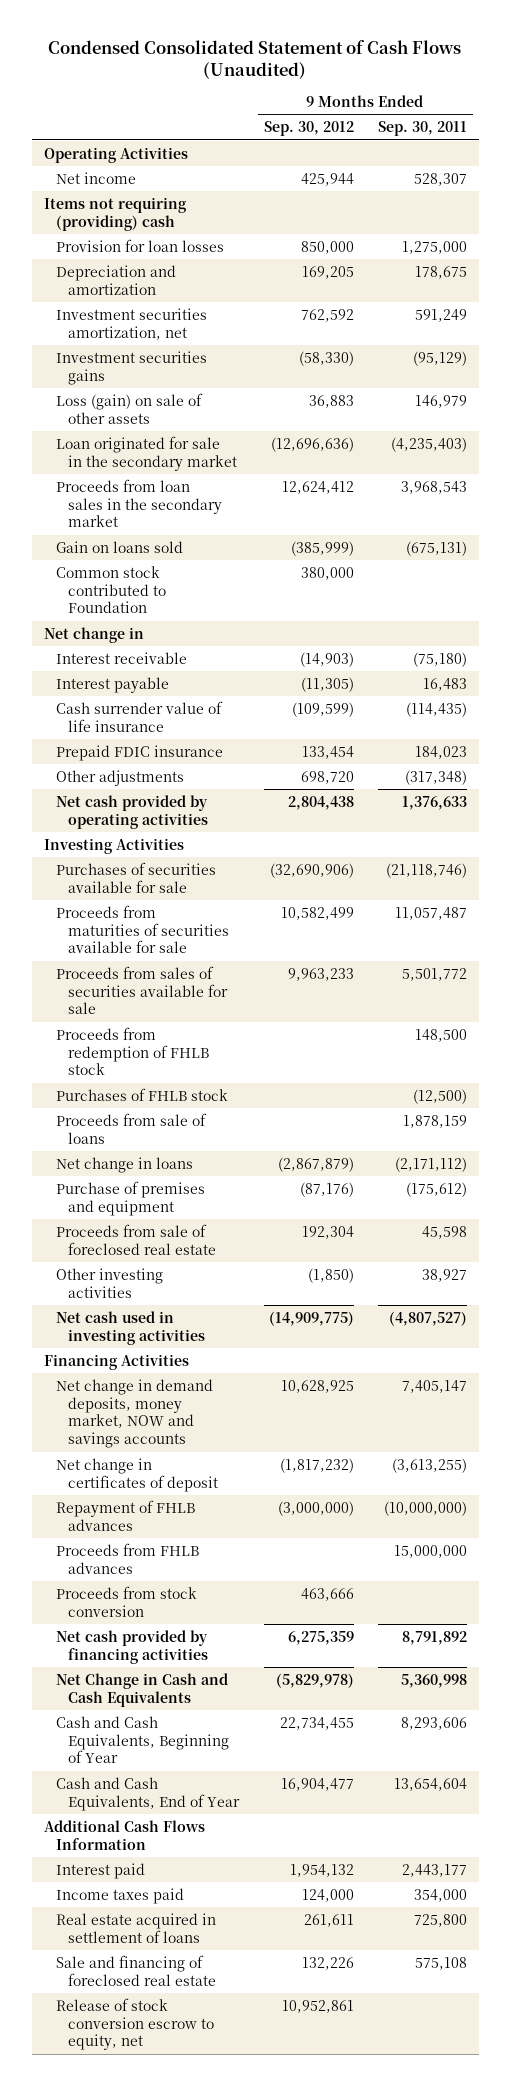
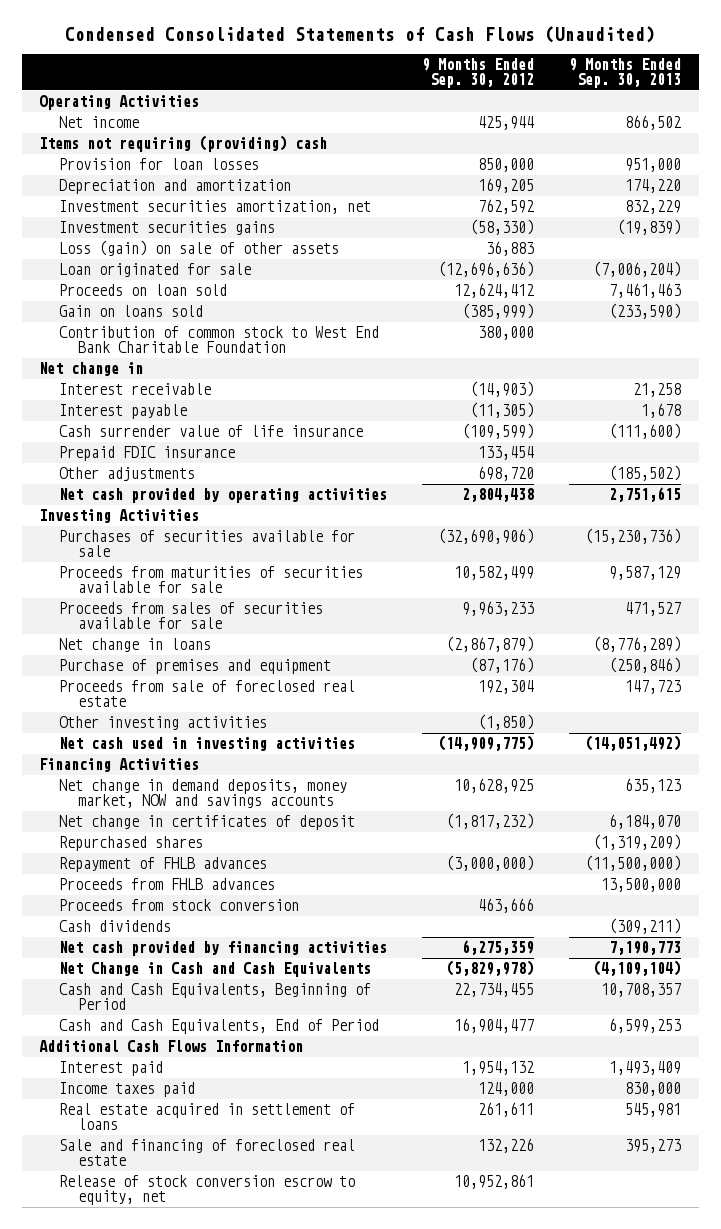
- Condensed Consolidated Statement of Cash Flows (Unaudited)
+ Condensed Consolidated Statements of Cash Flows (Unaudited)
- | 9 Months Ended Sep. 30, 2012 | 9 Months Ended Sep. 30, 2011
+ | 9 Months Ended Sep. 30, 2012 | 9 Months Ended Sep. 30, 2013
- Loan originated for sale in the secondary market | (12,696,636) | (4,235,403)
- Proceeds from loan sales in the secondary market | 12,624,412 | 3,968,543
+ Loan originated for sale | (12,696,636) | (7,006,204)
+ Proceeds on loan sold | 12,624,412 | 7,461,463
- Common stock contributed to Foundation | 380,000 |
+ Contribution of common stock to West End Bank Charitable Foundation | 380,000 |
- Proceeds from redemption of FHLB stock | | 148,500
- Purchases of FHLB stock | | (12,500)
- Proceeds from sale of loans | | 1,878,159
+ Repurchased shares | | (1,319,209)
+ Cash dividends | | (309,211)
- Cash and Cash Equivalents, Beginning of Year | 22,734,455 | 8,293,606
- Cash and Cash Equivalents, End of Year | 16,904,477 | 13,654,604
+ Cash and Cash Equivalents, Beginning of Period | 22,734,455 | 10,708,357
+ Cash and Cash Equivalents, End of Period | 16,904,477 | 6,599,253

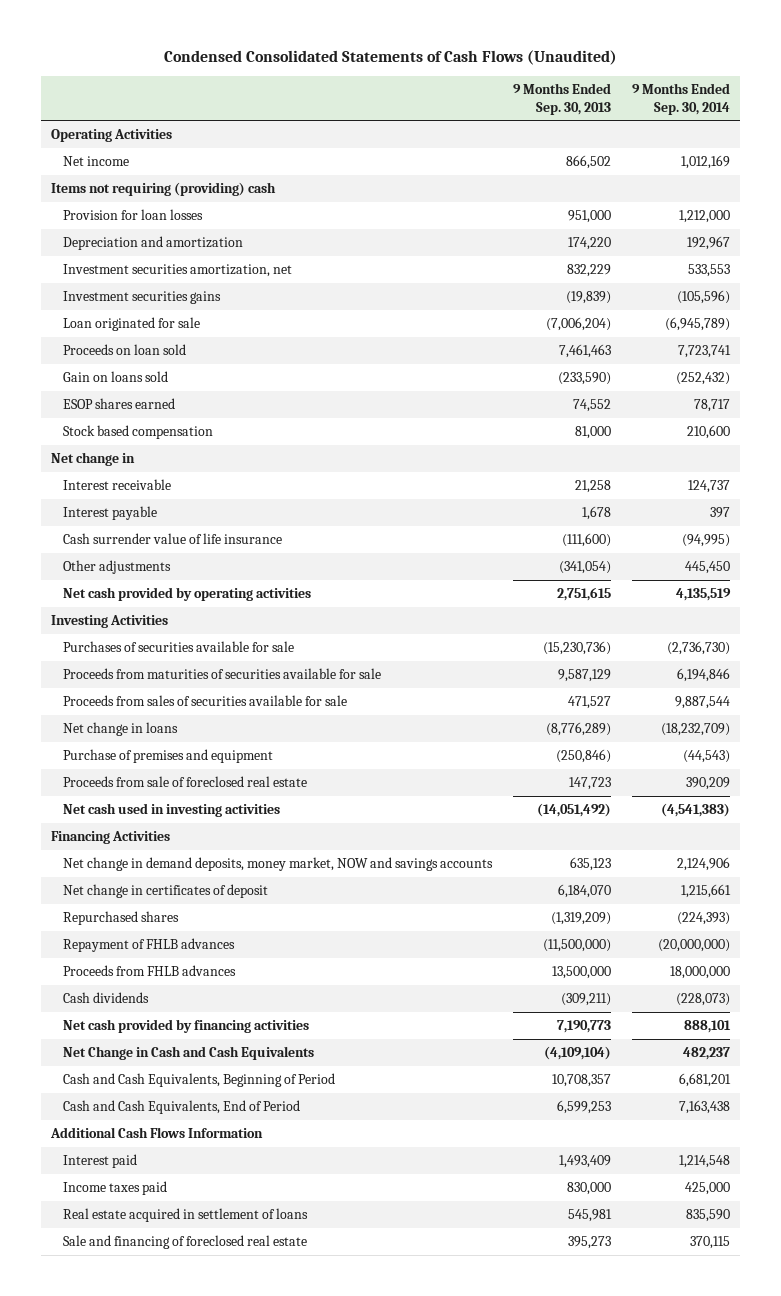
- | 9 Months Ended Sep. 30, 2012 | 9 Months Ended Sep. 30, 2013
+ | 9 Months Ended Sep. 30, 2013 | 9 Months Ended Sep. 30, 2014
- Loss (gain) on sale of other assets | 36,883 |
- Contribution of common stock to West End Bank Charitable Foundation | 380,000 |
+ ESOP shares earned | 74,552 | 78,717
+ Stock based compensation | 81,000 | 210,600
- Prepaid FDIC insurance | 133,454 |
- Other adjustments | 698,720 | (185,502)
+ Other adjustments | (341,054) | 445,450
- Other investing activities | (1,850) |
- Proceeds from stock conversion | 463,666 |
- Release of stock conversion escrow to equity, net | 10,952,861 |

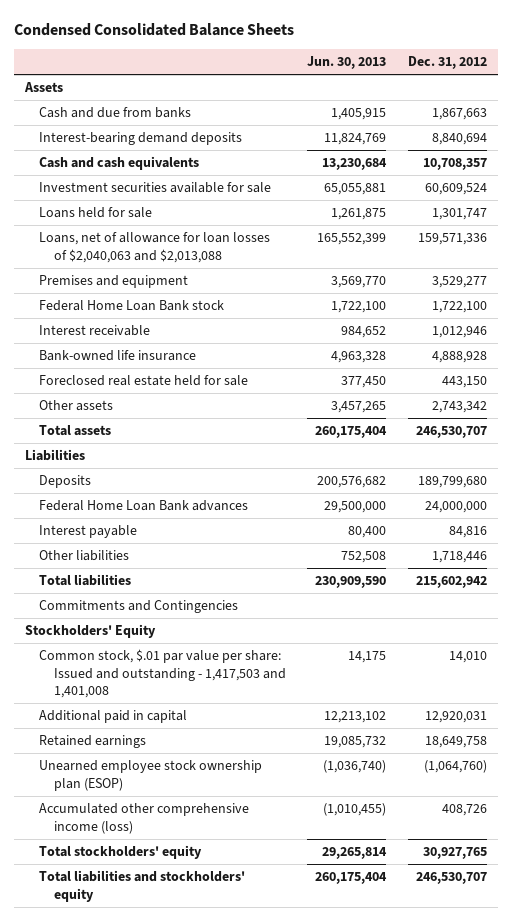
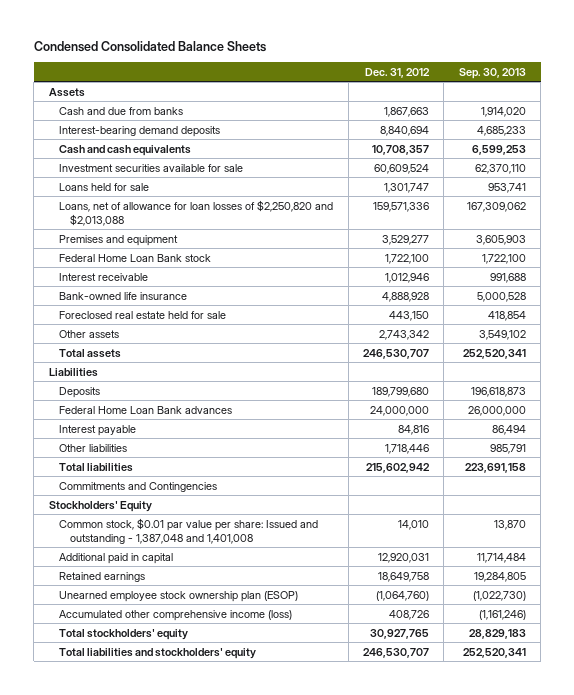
- | Jun. 30, 2013 | Dec. 31, 2012
+ | Dec. 31, 2012 | Sep. 30, 2013
- Loans, net of allowance for loan losses of $2,040,063 and $2,013,088 | 165,552,399 | 159,571,336
+ Loans, net of allowance for loan losses of $2,250,820 and $2,013,088 | 159,571,336 | 167,309,062
- Common stock, $.01 par value per share: Issued and outstanding - 1,417,503 and 1,401,008 | 14,175 | 14,010
+ Common stock, $0.01 par value per share: Issued and outstanding - 1,387,048 and 1,401,008 | 14,010 | 13,870

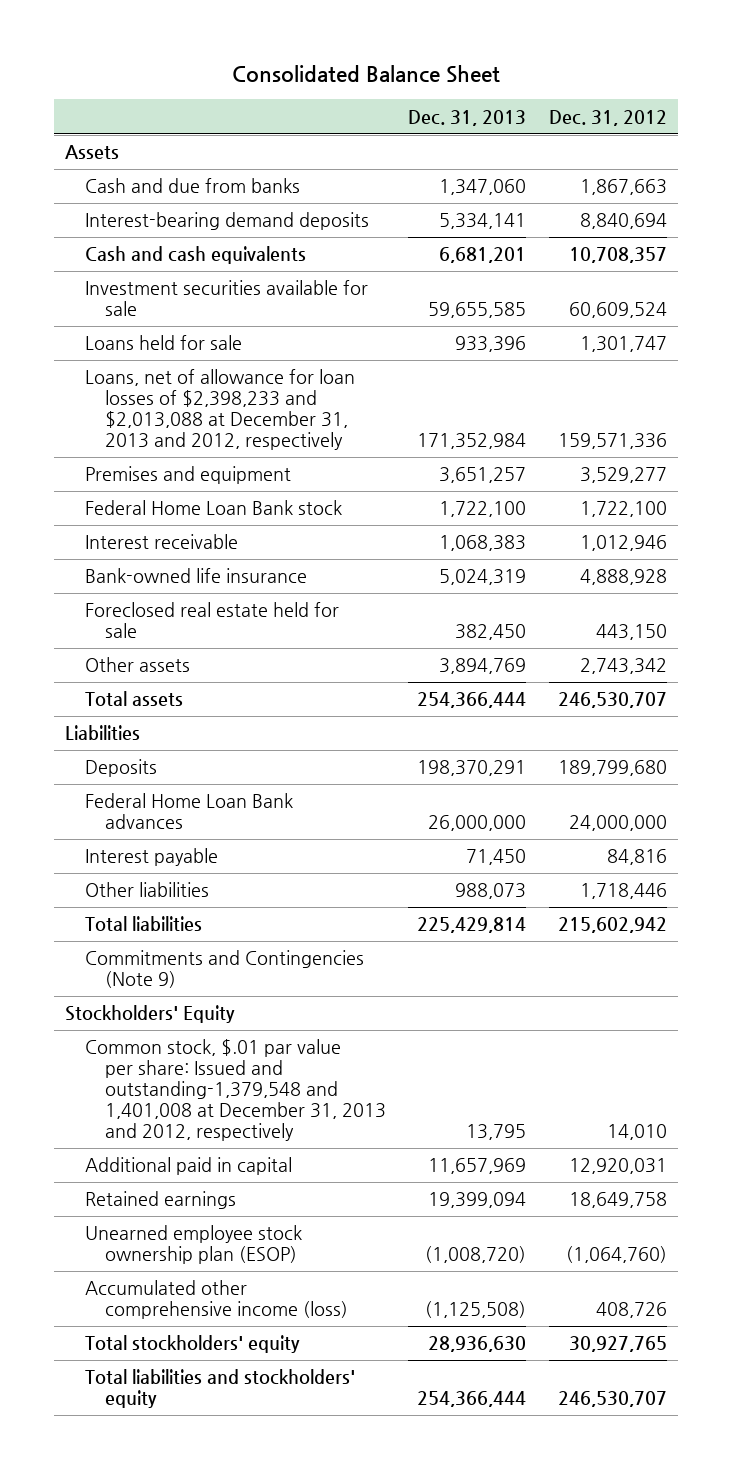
- Condensed Consolidated Balance Sheets
+ Consolidated Balance Sheet
- | Dec. 31, 2012 | Sep. 30, 2013
+ | Dec. 31, 2013 | Dec. 31, 2012
- Loans, net of allowance for loan losses of $2,250,820 and $2,013,088 | 159,571,336 | 167,309,062
+ Loans, net of allowance for loan losses of $2,398,233 and $2,013,088 at December 31, 2013 and 2012, respectively | 171,352,984 | 159,571,336
- Commitments and Contingencies
+ Commitments and Contingencies (Note 9)
- Common stock, $0.01 par value per share: Issued and outstanding - 1,387,048 and 1,401,008 | 14,010 | 13,870
+ Common stock, $.01 par value per share: Issued and outstanding-1,379,548 and 1,401,008 at December 31, 2013 and 2012, respectively | 13,795 | 14,010

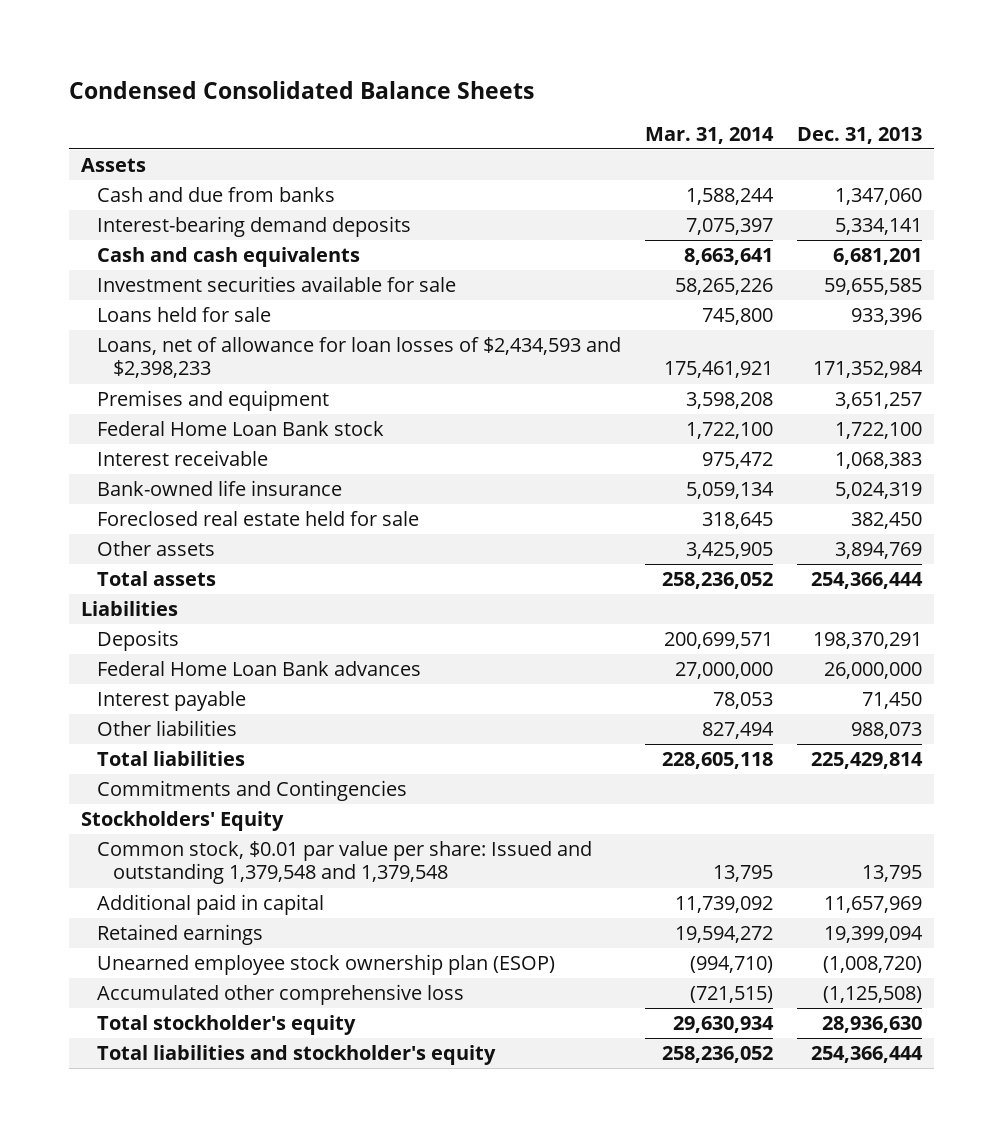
- Consolidated Balance Sheet
+ Condensed Consolidated Balance Sheets
- | Dec. 31, 2013 | Dec. 31, 2012
+ | Mar. 31, 2014 | Dec. 31, 2013
- Loans, net of allowance for loan losses of $2,398,233 and $2,013,088 at December 31, 2013 and 2012, respectively | 171,352,984 | 159,571,336
+ Loans, net of allowance for loan losses of $2,434,593 and $2,398,233 | 175,461,921 | 171,352,984
- Commitments and Contingencies (Note 9)
+ Commitments and Contingencies
- Common stock, $.01 par value per share: Issued and outstanding-1,379,548 and 1,401,008 at December 31, 2013 and 2012, respectively | 13,795 | 14,010
+ Common stock, $0.01 par value per share: Issued and outstanding 1,379,548 and 1,379,548 | 13,795 | 13,795
- Accumulated other comprehensive income (loss) | (1,125,508) | 408,726
- Total stockholders' equity | 28,936,630 | 30,927,765
- Total liabilities and stockholders' equity | 254,366,444 | 246,530,707
+ Accumulated other comprehensive loss | (721,515) | (1,125,508)
+ Total stockholder's equity | 29,630,934 | 28,936,630
+ Total liabilities and stockholder's equity | 258,236,052 | 254,366,444

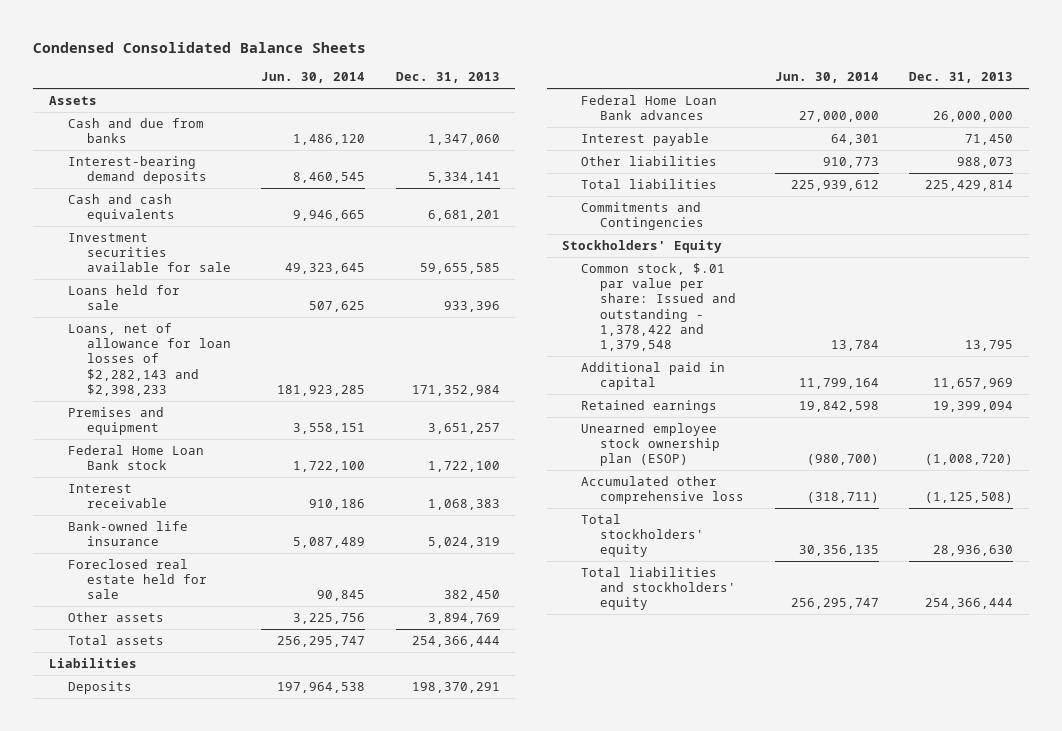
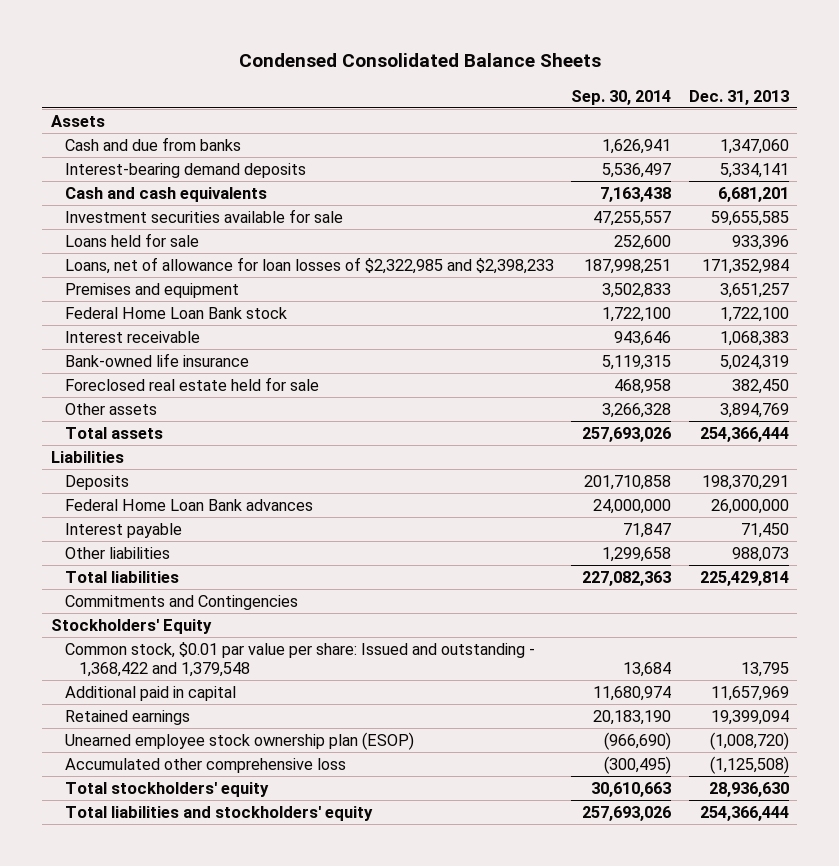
- | Jun. 30, 2014 | Dec. 31, 2013
+ | Sep. 30, 2014 | Dec. 31, 2013
- Loans, net of allowance for loan losses of $2,282,143 and $2,398,233 | 181,923,285 | 171,352,984
+ Loans, net of allowance for loan losses of $2,322,985 and $2,398,233 | 187,998,251 | 171,352,984
- Common stock, $.01 par value per share: Issued and outstanding - 1,378,422 and 1,379,548 | 13,784 | 13,795
+ Common stock, $0.01 par value per share: Issued and outstanding - 1,368,422 and 1,379,548 | 13,684 | 13,795

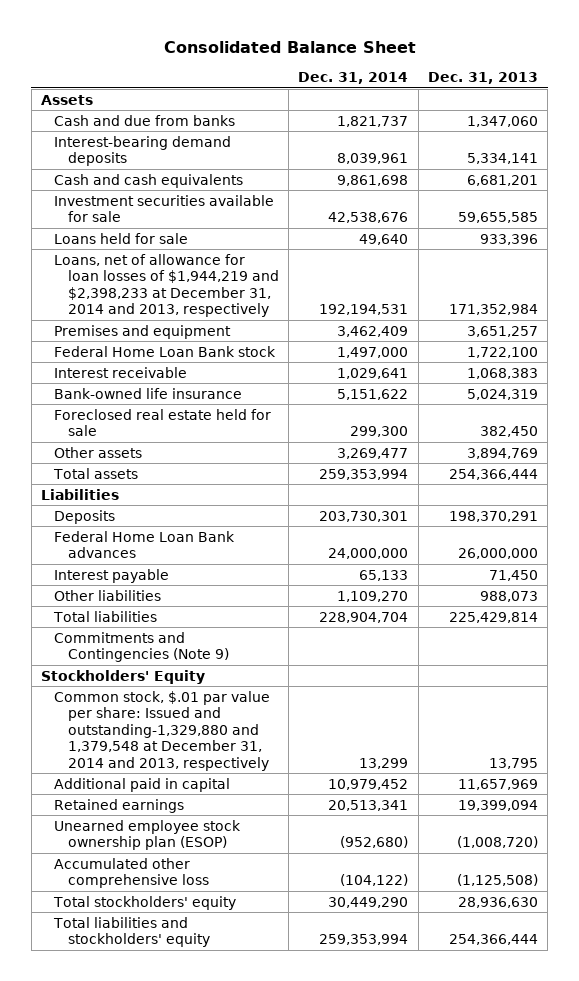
- Condensed Consolidated Balance Sheets
+ Consolidated Balance Sheet
- | Sep. 30, 2014 | Dec. 31, 2013
+ | Dec. 31, 2014 | Dec. 31, 2013
- Loans, net of allowance for loan losses of $2,322,985 and $2,398,233 | 187,998,251 | 171,352,984
+ Loans, net of allowance for loan losses of $1,944,219 and $2,398,233 at December 31, 2014 and 2013, respectively | 192,194,531 | 171,352,984
- Commitments and Contingencies
+ Commitments and Contingencies (Note 9)
- Common stock, $0.01 par value per share: Issued and outstanding - 1,368,422 and 1,379,548 | 13,684 | 13,795
+ Common stock, $.01 par value per share: Issued and outstanding-1,329,880 and 1,379,548 at December 31, 2014 and 2013, respectively | 13,299 | 13,795

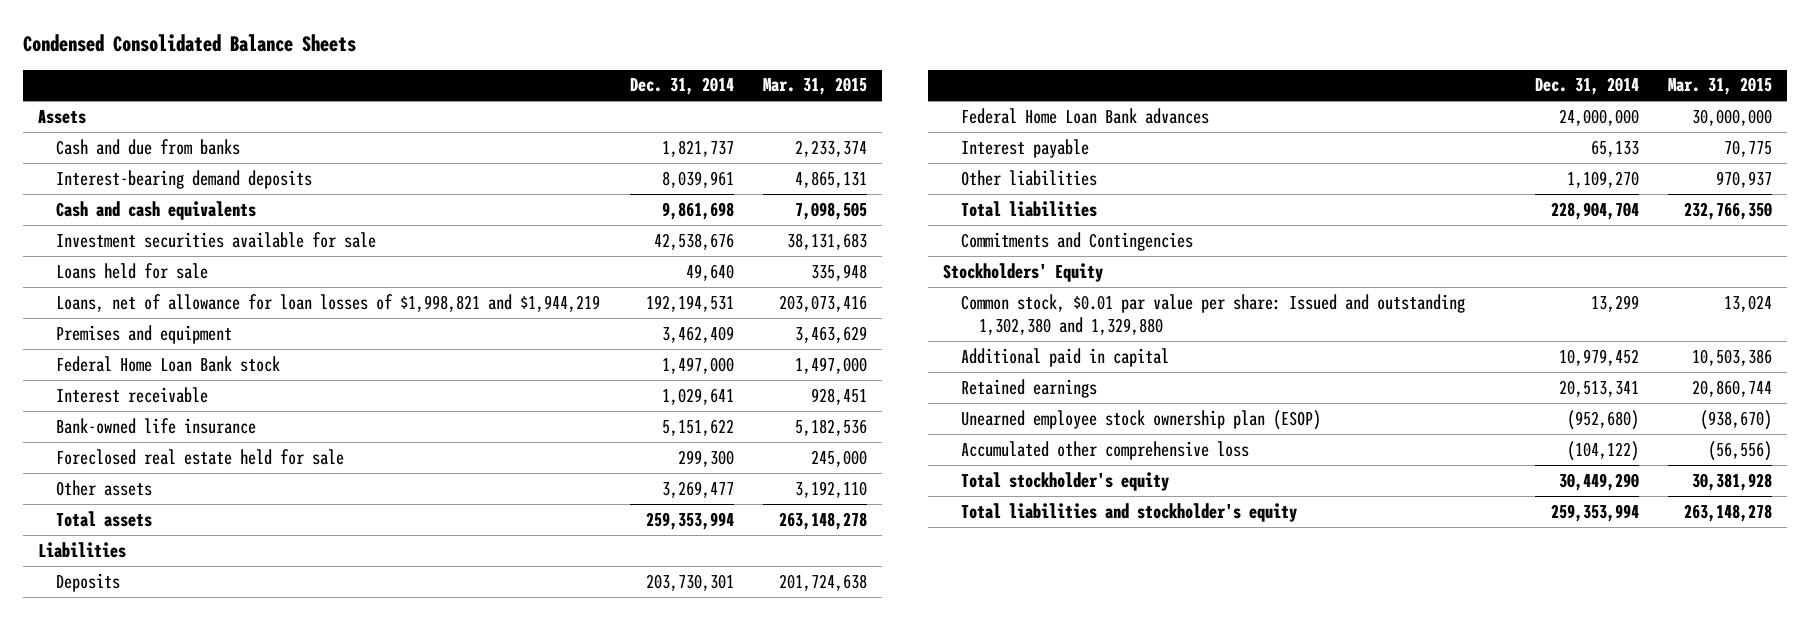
- Consolidated Balance Sheet
+ Condensed Consolidated Balance Sheets
- | Dec. 31, 2014 | Dec. 31, 2013
+ | Dec. 31, 2014 | Mar. 31, 2015
- Loans, net of allowance for loan losses of $1,944,219 and $2,398,233 at December 31, 2014 and 2013, respectively | 192,194,531 | 171,352,984
+ Loans, net of allowance for loan losses of $1,998,821 and $1,944,219 | 192,194,531 | 203,073,416
- Commitments and Contingencies (Note 9)
+ Commitments and Contingencies
- Common stock, $.01 par value per share: Issued and outstanding-1,329,880 and 1,379,548 at December 31, 2014 and 2013, respectively | 13,299 | 13,795
+ Common stock, $0.01 par value per share: Issued and outstanding 1,302,380 and 1,329,880 | 13,299 | 13,024
- Total stockholders' equity | 30,449,290 | 28,936,630
- Total liabilities and stockholders' equity | 259,353,994 | 254,366,444
+ Total stockholder's equity | 30,449,290 | 30,381,928
+ Total liabilities and stockholder's equity | 259,353,994 | 263,148,278

